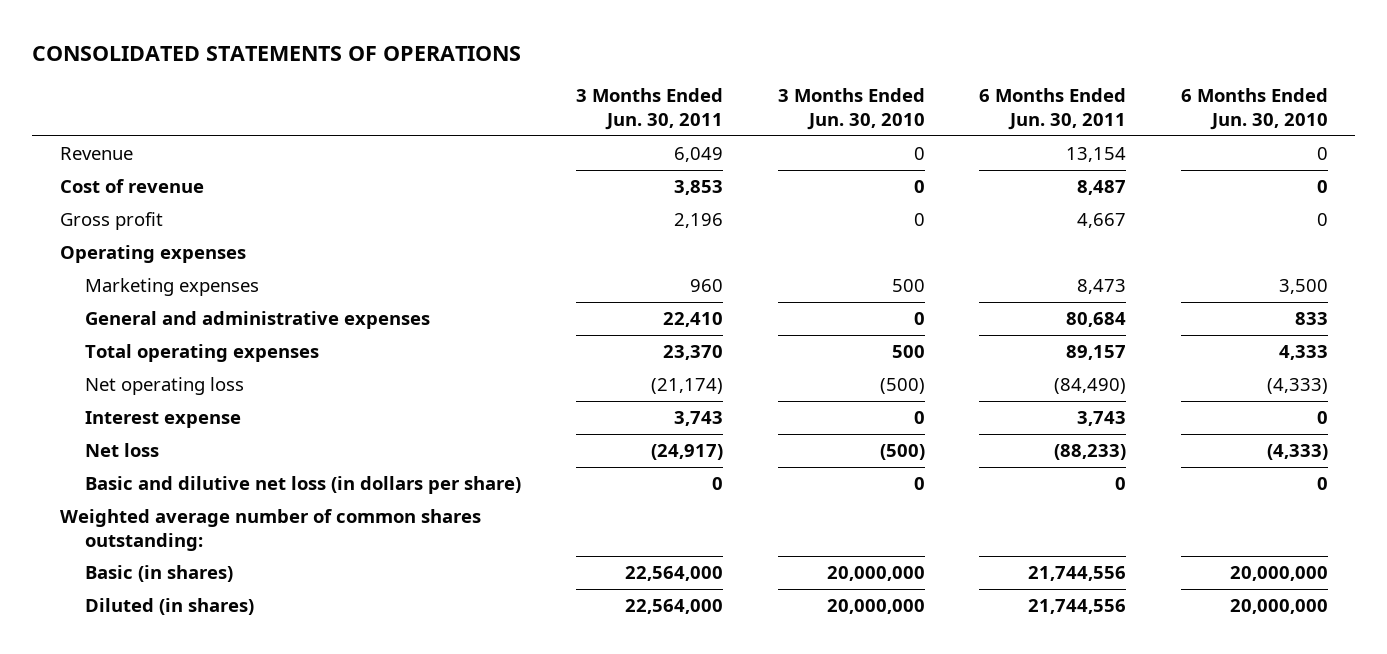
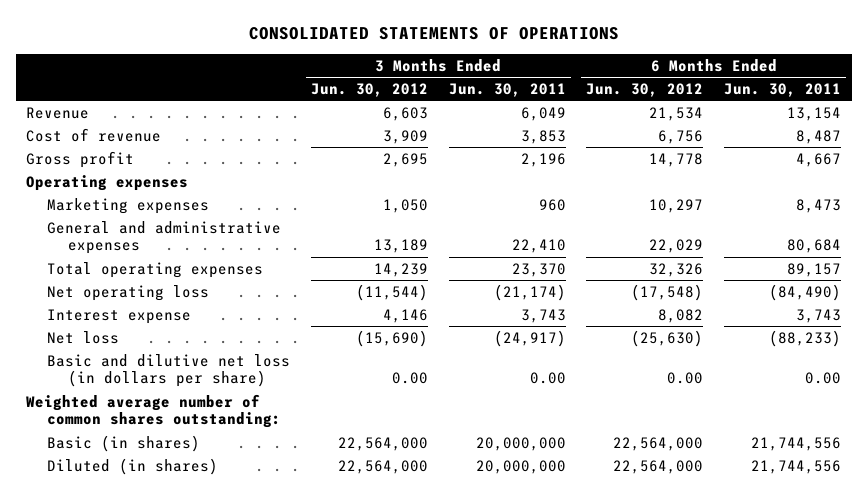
- | 3 Months Ended Jun. 30, 2011 | 3 Months Ended Jun. 30, 2010 | 6 Months Ended Jun. 30, 2011 | 6 Months Ended Jun. 30, 2010
+ | 3 Months Ended Jun. 30, 2012 | 3 Months Ended Jun. 30, 2011 | 6 Months Ended Jun. 30, 2012 | 6 Months Ended Jun. 30, 2011
- Basic and dilutive net loss (in dollars per share) | 0 | 0 | 0 | 0
+ Basic and dilutive net loss (in dollars per share) | 0.00 | 0.00 | 0.00 | 0.00
- Basic (in shares) | 22,564,000 | 20,000,000 | 21,744,556 | 20,000,000
- Diluted (in shares) | 22,564,000 | 20,000,000 | 21,744,556 | 20,000,000
+ Basic (in shares) | 22,564,000 | 20,000,000 | 22,564,000 | 21,744,556
+ Diluted (in shares) | 22,564,000 | 20,000,000 | 22,564,000 | 21,744,556

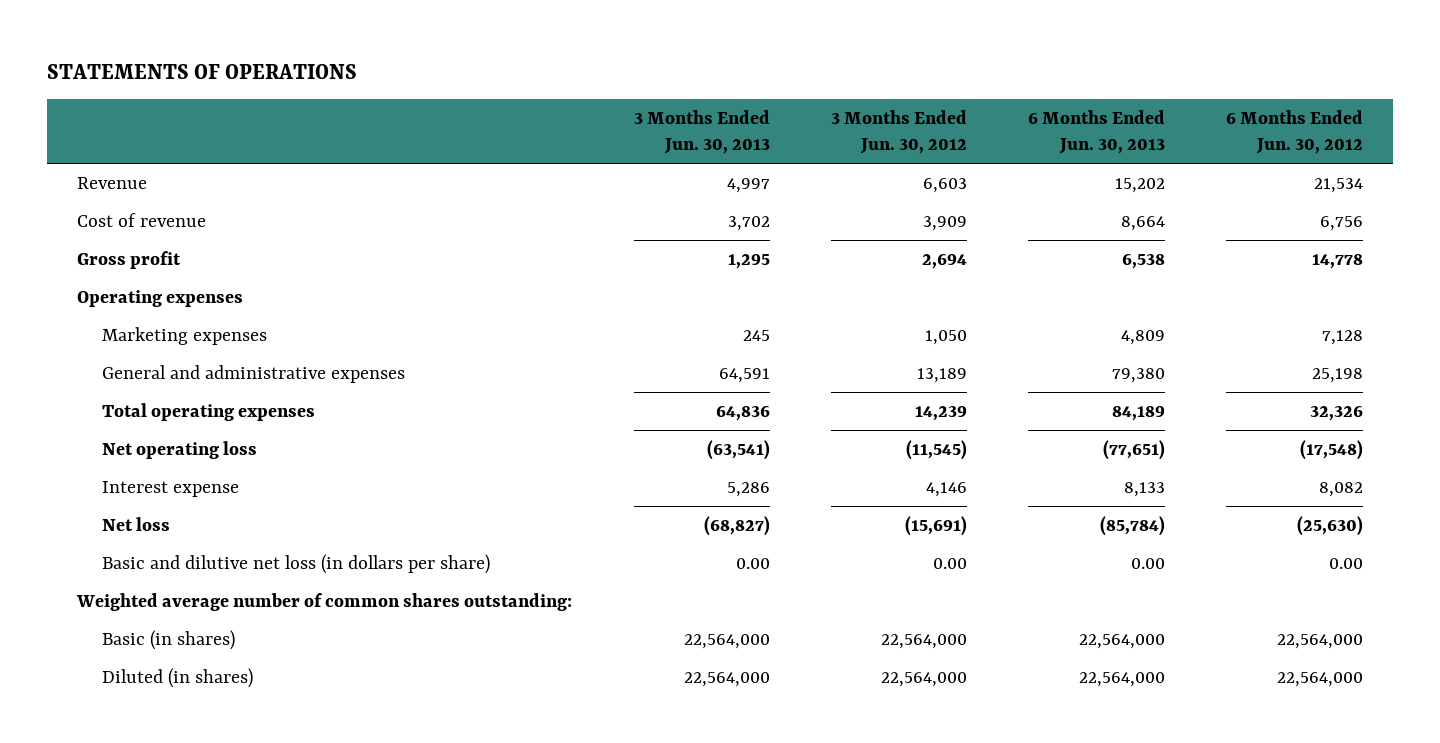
- CONSOLIDATED STATEMENTS OF OPERATIONS
+ STATEMENTS OF OPERATIONS
- | 3 Months Ended Jun. 30, 2012 | 3 Months Ended Jun. 30, 2011 | 6 Months Ended Jun. 30, 2012 | 6 Months Ended Jun. 30, 2011
+ | 3 Months Ended Jun. 30, 2013 | 3 Months Ended Jun. 30, 2012 | 6 Months Ended Jun. 30, 2013 | 6 Months Ended Jun. 30, 2012
- Gross profit | 2,695 | 2,196 | 14,778 | 4,667
+ Gross profit | 1,295 | 2,694 | 6,538 | 14,778
- Marketing expenses | 1,050 | 960 | 10,297 | 8,473
- General and administrative expenses | 13,189 | 22,410 | 22,029 | 80,684
+ Marketing expenses | 245 | 1,050 | 4,809 | 7,128
+ General and administrative expenses | 64,591 | 13,189 | 79,380 | 25,198
- Net operating loss | (11,544) | (21,174) | (17,548) | (84,490)
+ Net operating loss | (63,541) | (11,545) | (77,651) | (17,548)
- Net loss | (15,690) | (24,917) | (25,630) | (88,233)
+ Net loss | (68,827) | (15,691) | (85,784) | (25,630)

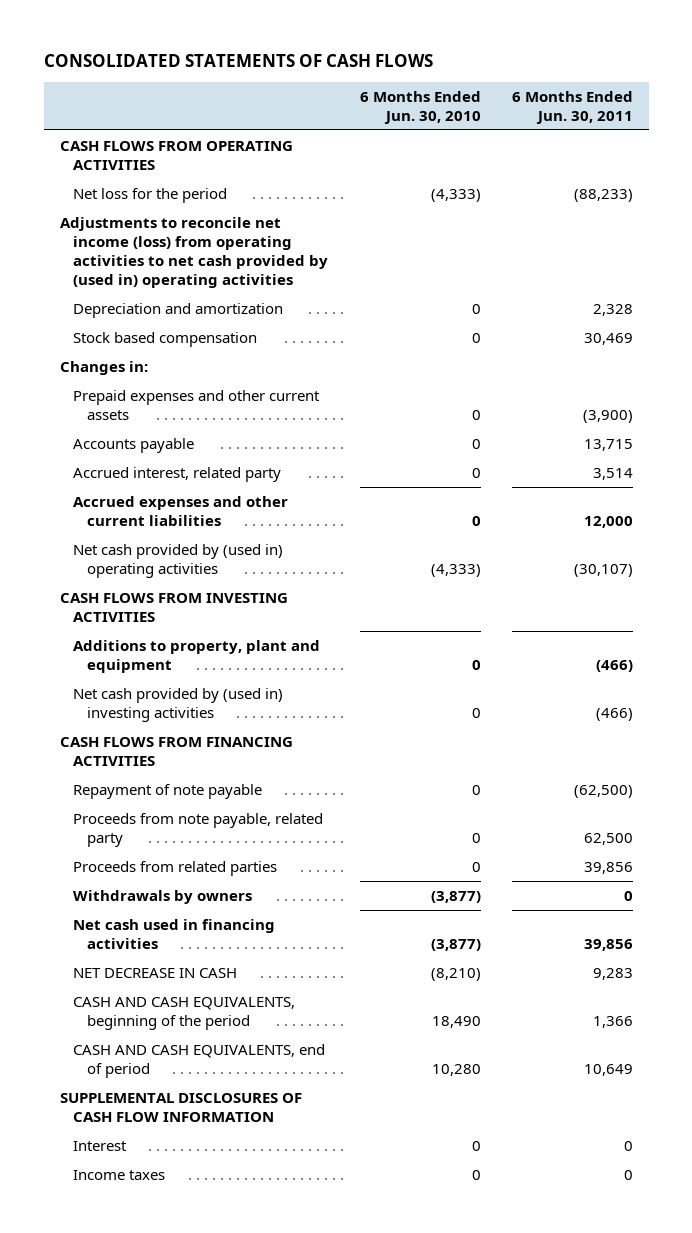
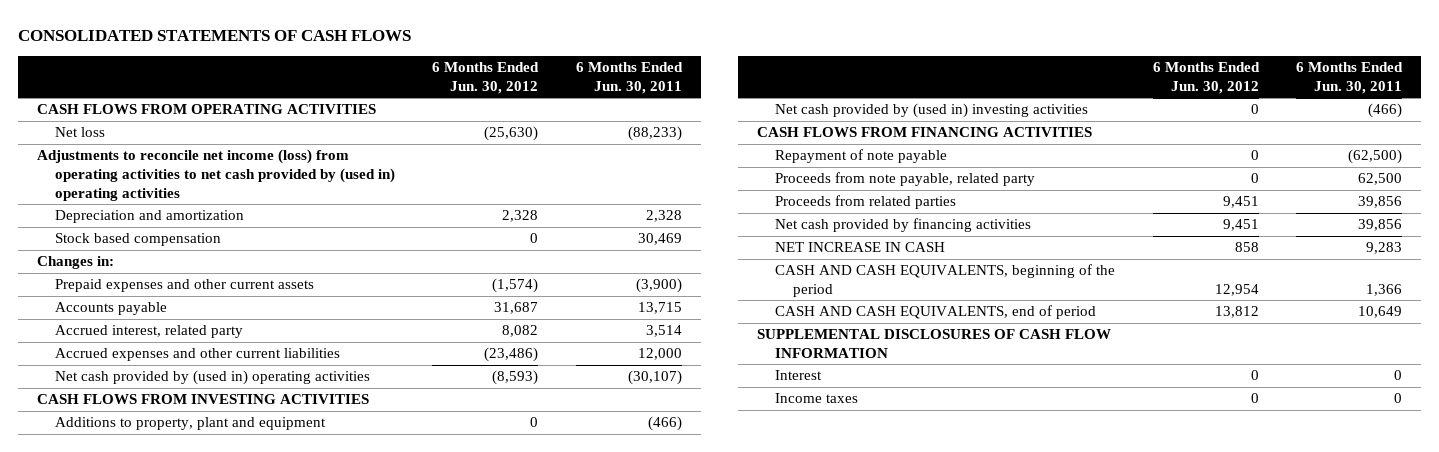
- | 6 Months Ended Jun. 30, 2010 | 6 Months Ended Jun. 30, 2011
+ | 6 Months Ended Jun. 30, 2012 | 6 Months Ended Jun. 30, 2011
- Net loss for the period | (4,333) | (88,233)
+ Net loss | (25,630) | (88,233)
- Withdrawals by owners | (3,877) | 0
- Net cash used in financing activities | (3,877) | 39,856
- NET DECREASE IN CASH | (8,210) | 9,283
+ Net cash provided by financing activities | 9,451 | 39,856
+ NET INCREASE IN CASH | 858 | 9,283

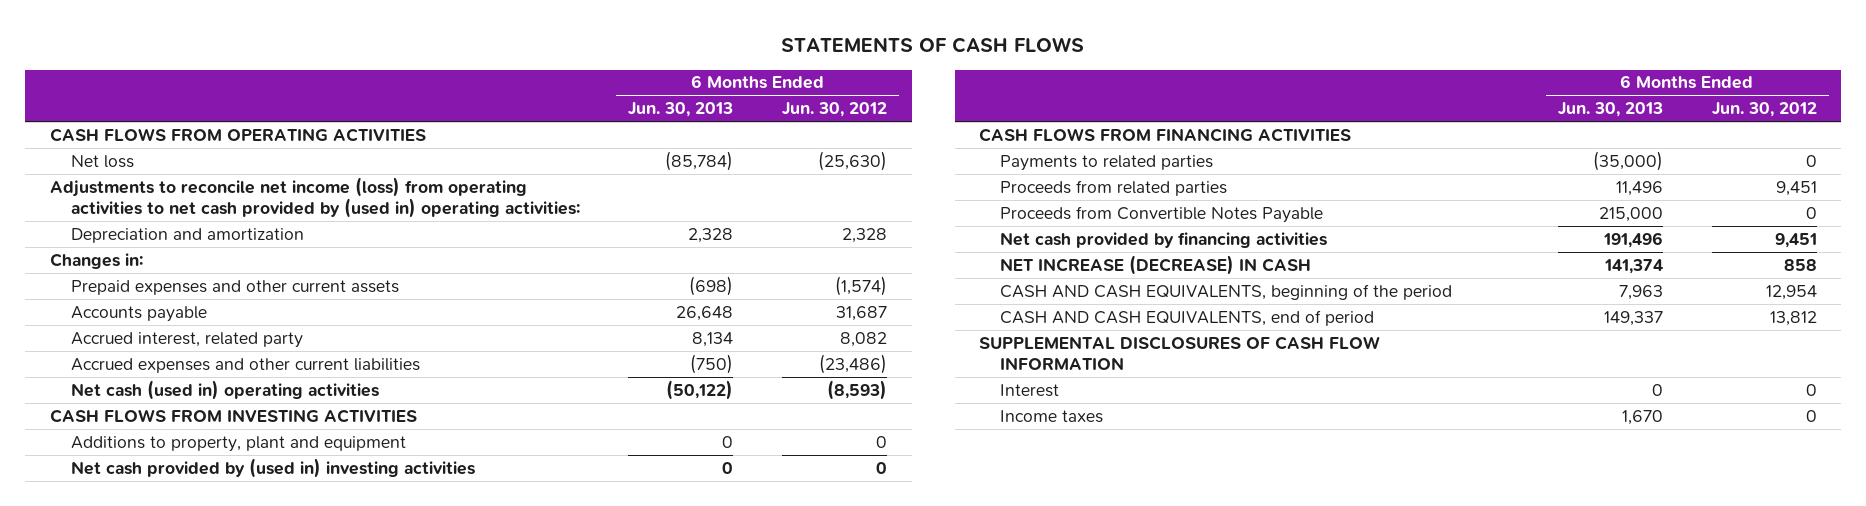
- CONSOLIDATED STATEMENTS OF CASH FLOWS
+ STATEMENTS OF CASH FLOWS
- | 6 Months Ended Jun. 30, 2012 | 6 Months Ended Jun. 30, 2011
+ | 6 Months Ended Jun. 30, 2013 | 6 Months Ended Jun. 30, 2012
- Adjustments to reconcile net income (loss) from operating activities to net cash provided by (used in) operating activities
+ Adjustments to reconcile net income (loss) from operating activities to net cash provided by (used in) operating activities:
- Stock based compensation | 0 | 30,469
- Net cash provided by (used in) operating activities | (8,593) | (30,107)
+ Net cash (used in) operating activities | (50,122) | (8,593)
- Repayment of note payable | 0 | (62,500)
- Proceeds from note payable, related party | 0 | 62,500
+ Payments to related parties | (35,000) | 0
+ Proceeds from Convertible Notes Payable | 215,000 | 0
- NET INCREASE IN CASH | 858 | 9,283
+ NET INCREASE (DECREASE) IN CASH | 141,374 | 858

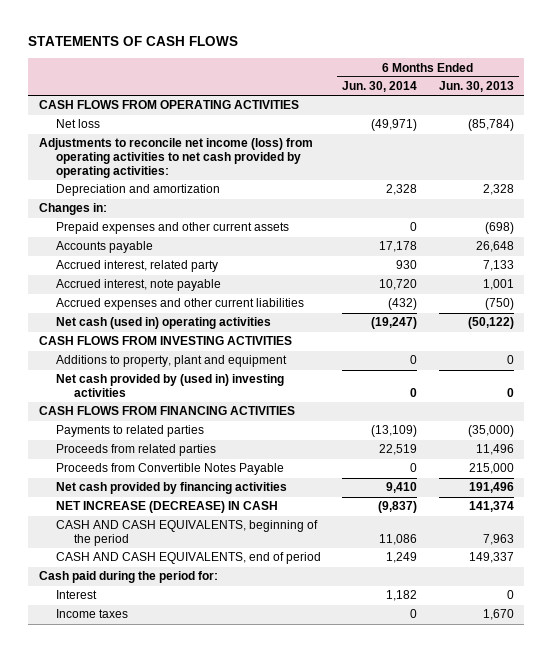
- | 6 Months Ended Jun. 30, 2013 | 6 Months Ended Jun. 30, 2012
+ | 6 Months Ended Jun. 30, 2014 | 6 Months Ended Jun. 30, 2013
- Adjustments to reconcile net income (loss) from operating activities to net cash provided by (used in) operating activities:
+ Adjustments to reconcile net income (loss) from operating activities to net cash provided by operating activities:
- Accrued interest, related party | 8,134 | 8,082
+ Accrued interest, related party | 930 | 7,133
+ Accrued interest, note payable | 10,720 | 1,001
- SUPPLEMENTAL DISCLOSURES OF CASH FLOW INFORMATION
+ Cash paid during the period for:

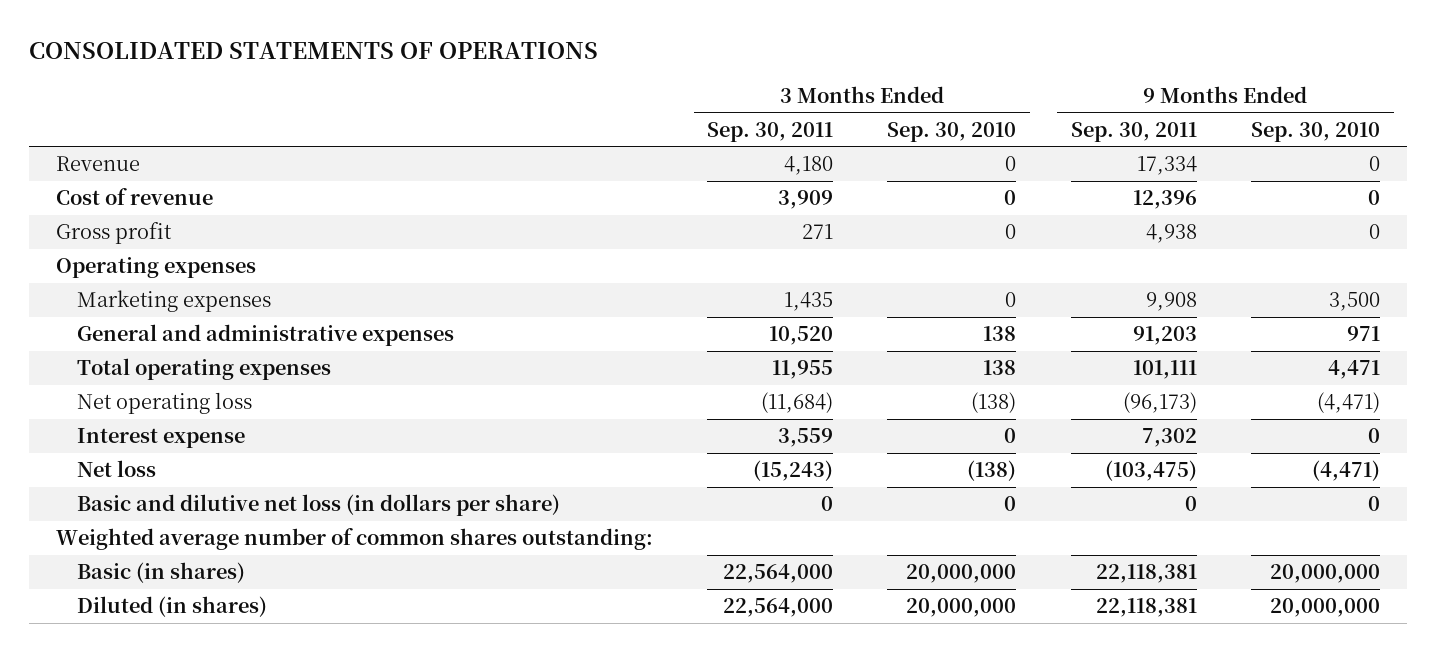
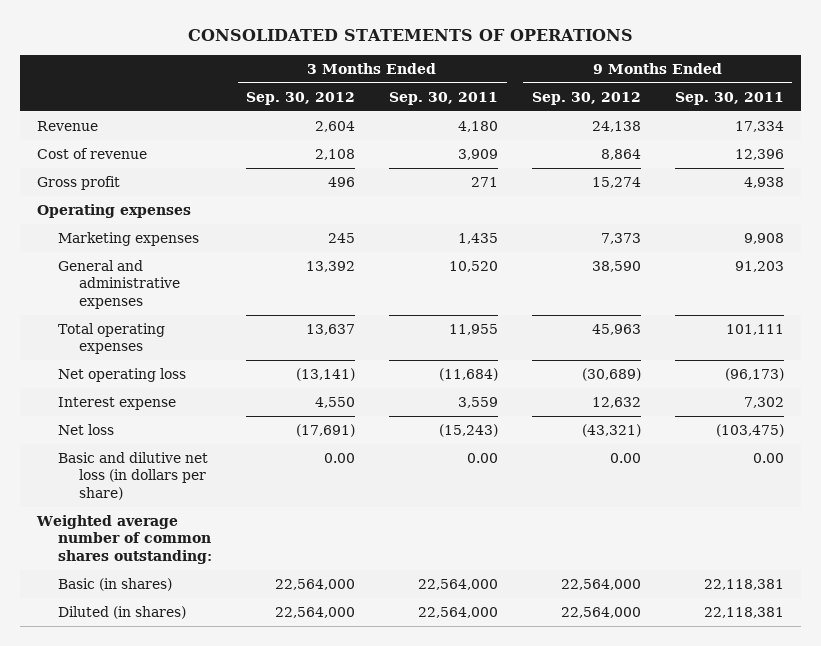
- | 3 Months Ended Sep. 30, 2011 | 3 Months Ended Sep. 30, 2010 | 9 Months Ended Sep. 30, 2011 | 9 Months Ended Sep. 30, 2010
+ | 3 Months Ended Sep. 30, 2012 | 3 Months Ended Sep. 30, 2011 | 9 Months Ended Sep. 30, 2012 | 9 Months Ended Sep. 30, 2011
- Basic and dilutive net loss (in dollars per share) | 0 | 0 | 0 | 0
+ Basic and dilutive net loss (in dollars per share) | 0.00 | 0.00 | 0.00 | 0.00

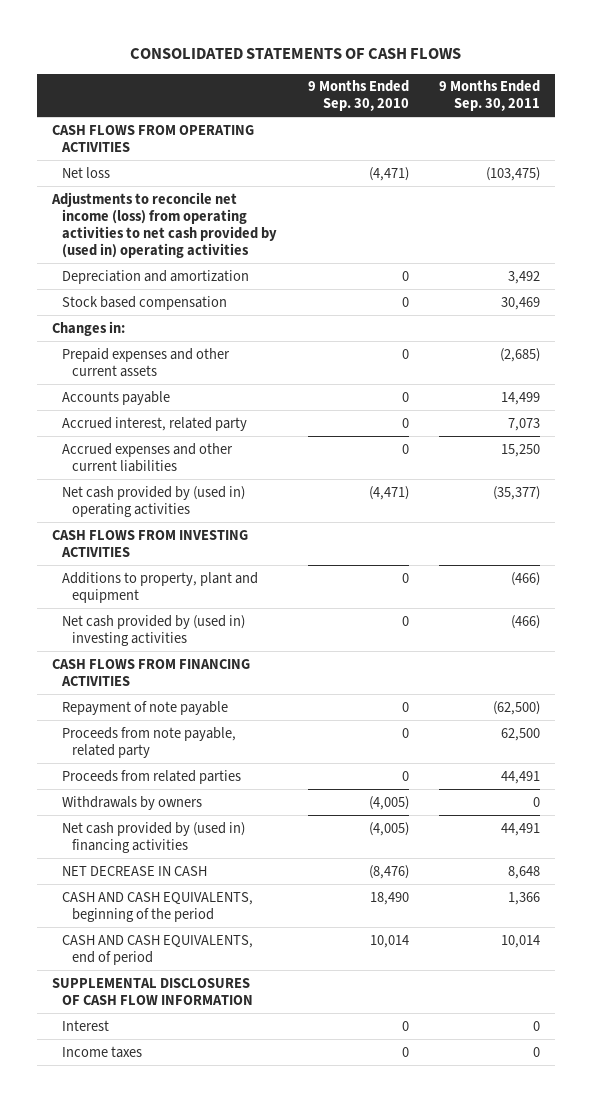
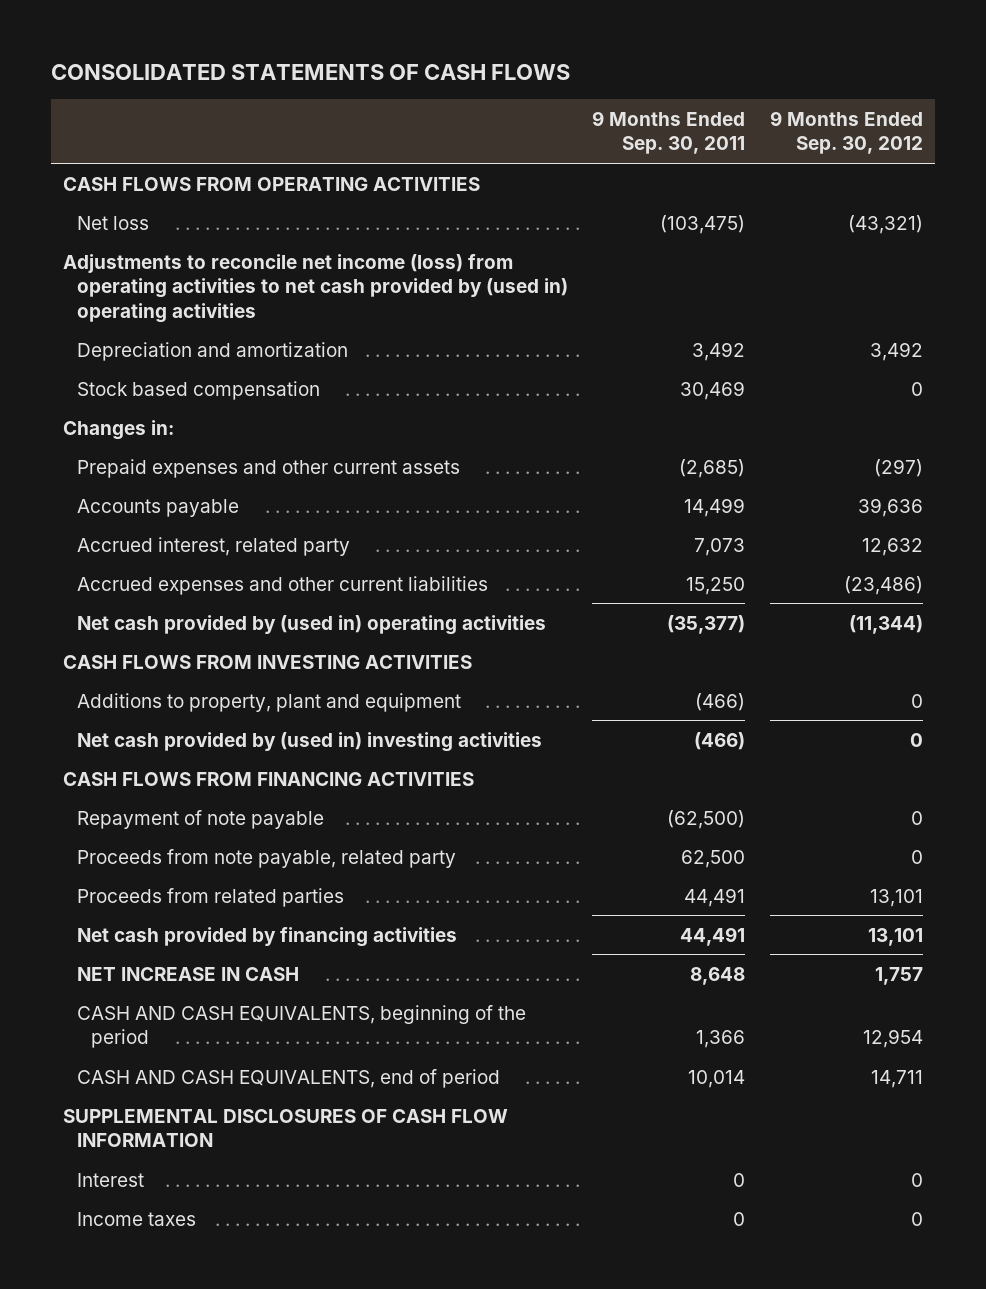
- | 9 Months Ended Sep. 30, 2010 | 9 Months Ended Sep. 30, 2011
+ | 9 Months Ended Sep. 30, 2011 | 9 Months Ended Sep. 30, 2012
- Withdrawals by owners | (4,005) | 0
- Net cash provided by (used in) financing activities | (4,005) | 44,491
- NET DECREASE IN CASH | (8,476) | 8,648
+ Net cash provided by financing activities | 44,491 | 13,101
+ NET INCREASE IN CASH | 8,648 | 1,757

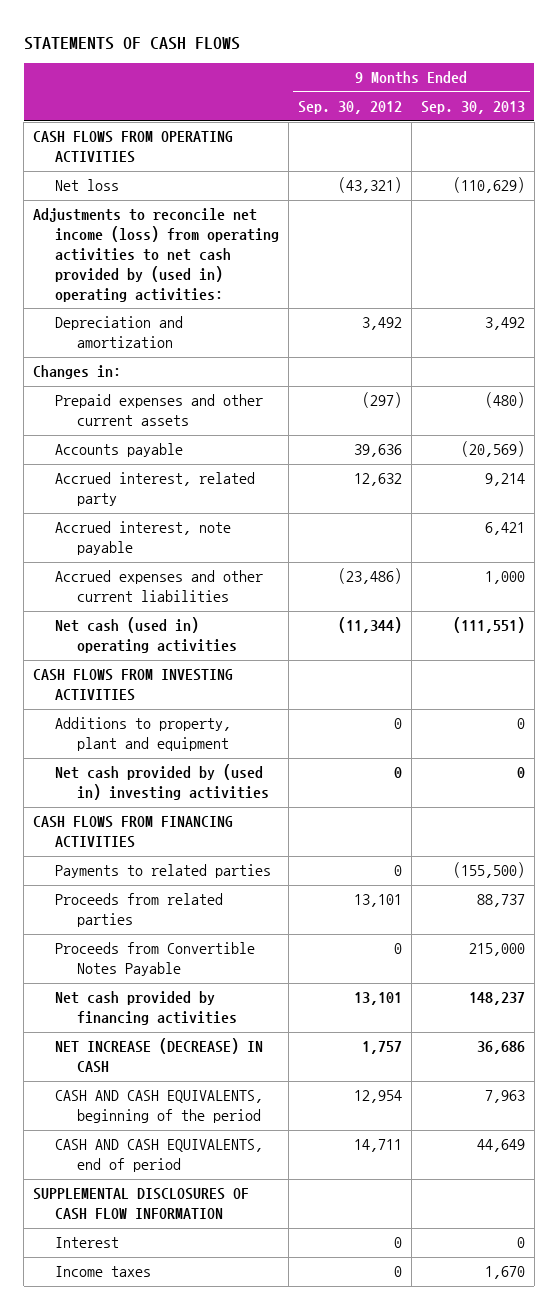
- CONSOLIDATED STATEMENTS OF CASH FLOWS
+ STATEMENTS OF CASH FLOWS
- | 9 Months Ended Sep. 30, 2011 | 9 Months Ended Sep. 30, 2012
+ | 9 Months Ended Sep. 30, 2012 | 9 Months Ended Sep. 30, 2013
- Adjustments to reconcile net income (loss) from operating activities to net cash provided by (used in) operating activities
+ Adjustments to reconcile net income (loss) from operating activities to net cash provided by (used in) operating activities:
- Stock based compensation | 30,469 | 0
+ Accrued interest, note payable | | 6,421
- Net cash provided by (used in) operating activities | (35,377) | (11,344)
+ Net cash (used in) operating activities | (11,344) | (111,551)
- Repayment of note payable | (62,500) | 0
- Proceeds from note payable, related party | 62,500 | 0
+ Payments to related parties | 0 | (155,500)
+ Proceeds from Convertible Notes Payable | 0 | 215,000
- NET INCREASE IN CASH | 8,648 | 1,757
+ NET INCREASE (DECREASE) IN CASH | 1,757 | 36,686

